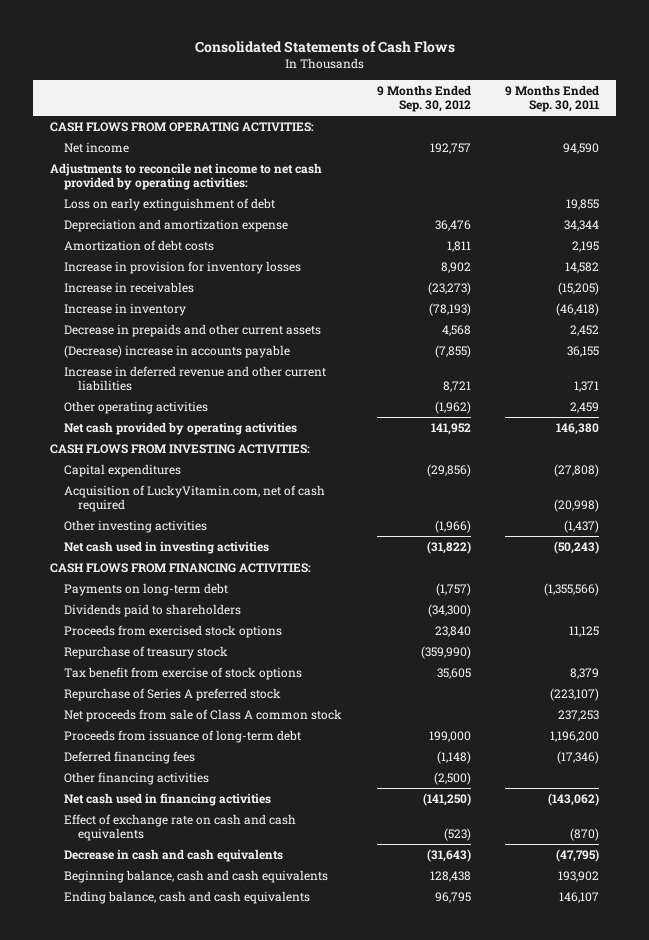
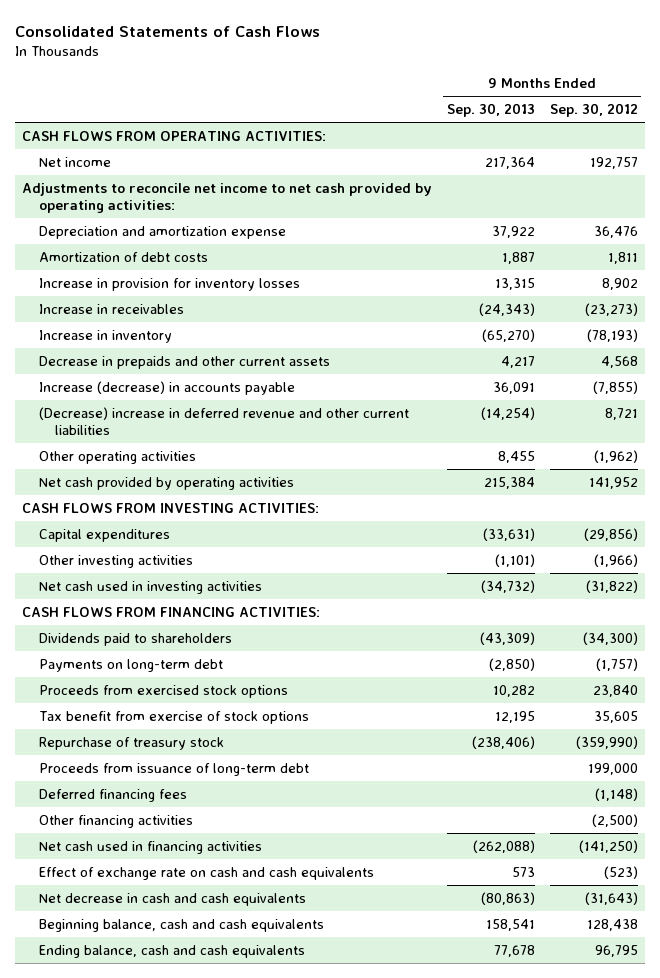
- | 9 Months Ended Sep. 30, 2012 | 9 Months Ended Sep. 30, 2011
+ | 9 Months Ended Sep. 30, 2013 | 9 Months Ended Sep. 30, 2012
- Loss on early extinguishment of debt | | 19,855
- (Decrease) increase in accounts payable | (7,855) | 36,155
- Increase in deferred revenue and other current liabilities | 8,721 | 1,371
+ Increase (decrease) in accounts payable | 36,091 | (7,855)
+ (Decrease) increase in deferred revenue and other current liabilities | (14,254) | 8,721
- Acquisition of LuckyVitamin.com, net of cash required | | (20,998)
moved down: Payments on long-term debt | (2,850) | (1,757)
- Repurchase of Series A preferred stock | | (223,107)
- Net proceeds from sale of Class A common stock | | 237,253
moved down: Repurchase of treasury stock | (238,406) | (359,990)
- Decrease in cash and cash equivalents | (31,643) | (47,795)
+ Net decrease in cash and cash equivalents | (80,863) | (31,643)

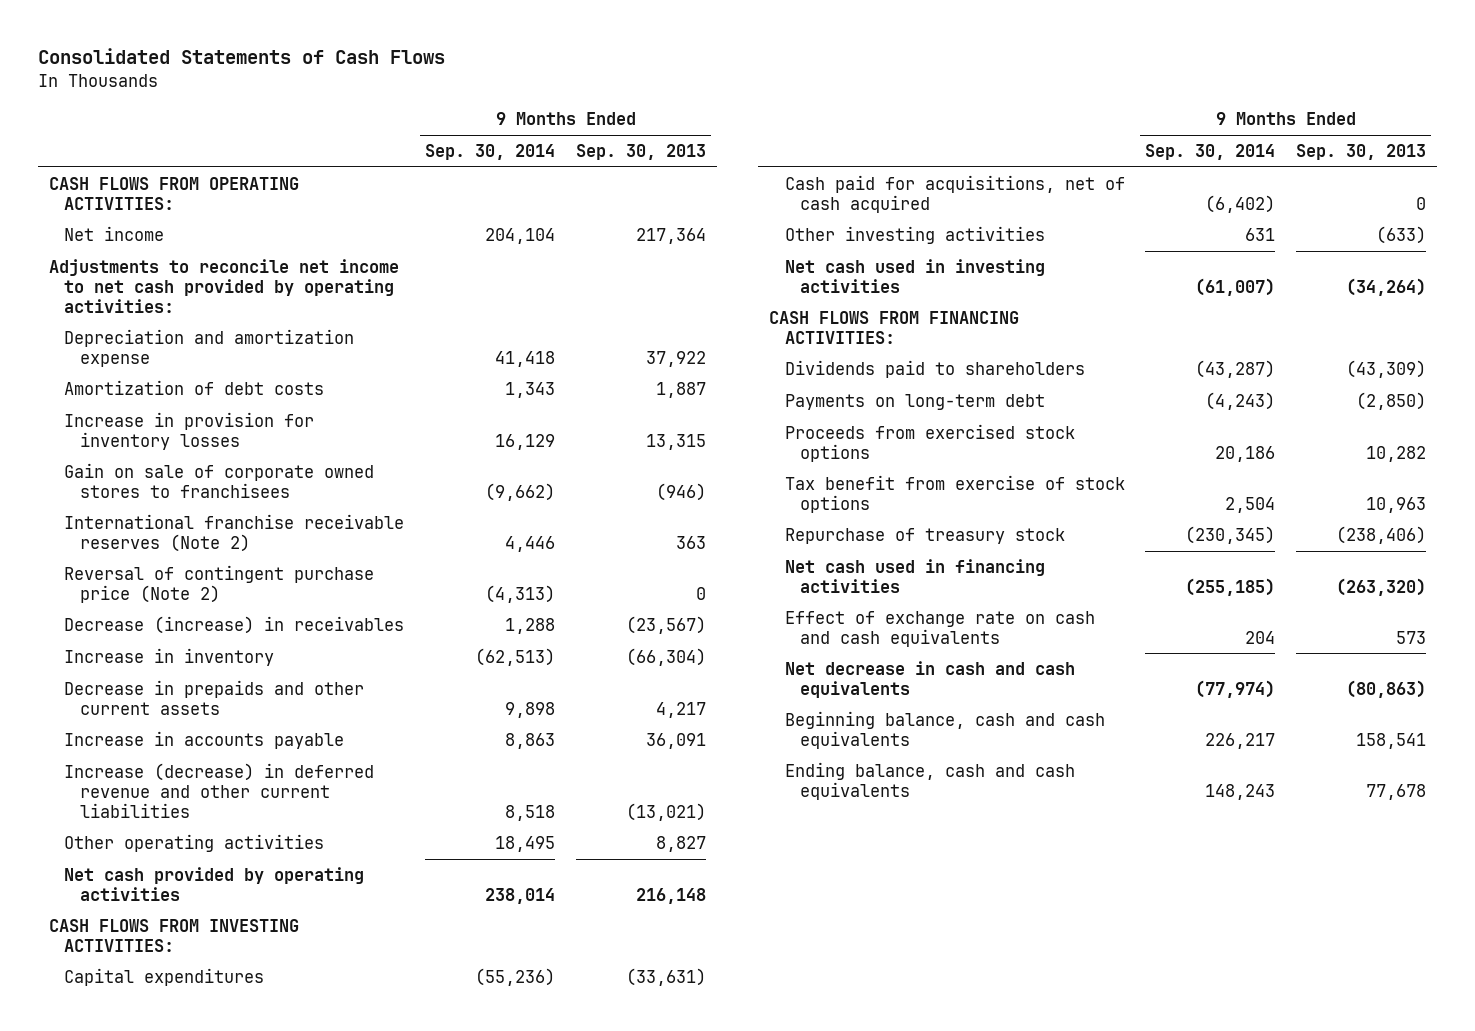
- | 9 Months Ended Sep. 30, 2013 | 9 Months Ended Sep. 30, 2012
+ | 9 Months Ended Sep. 30, 2014 | 9 Months Ended Sep. 30, 2013
- Increase in receivables | (24,343) | (23,273)
- Increase in inventory | (65,270) | (78,193)
+ Gain on sale of corporate owned stores to franchisees | (9,662) | (946)
+ International franchise receivable reserves (Note 2) | 4,446 | 363
+ Reversal of contingent purchase price (Note 2) | (4,313) | 0
+ Decrease (increase) in receivables | 1,288 | (23,567)
+ Increase in inventory | (62,513) | (66,304)
- Increase (decrease) in accounts payable | 36,091 | (7,855)
- (Decrease) increase in deferred revenue and other current liabilities | (14,254) | 8,721
- Other operating activities | 8,455 | (1,962)
- Net cash provided by operating activities | 215,384 | 141,952
+ Increase in accounts payable | 8,863 | 36,091
+ Increase (decrease) in deferred revenue and other current liabilities | 8,518 | (13,021)
+ Other operating activities | 18,495 | 8,827
+ Net cash provided by operating activities | 238,014 | 216,148
- Other investing activities | (1,101) | (1,966)
- Net cash used in investing activities | (34,732) | (31,822)
+ Cash paid for acquisitions, net of cash acquired | (6,402) | 0
+ Other investing activities | 631 | (633)
+ Net cash used in investing activities | (61,007) | (34,264)
- Tax benefit from exercise of stock options | 12,195 | 35,605
+ Tax benefit from exercise of stock options | 2,504 | 10,963
- Proceeds from issuance of long-term debt | | 199,000
- Deferred financing fees | | (1,148)
- Other financing activities | | (2,500)
- Net cash used in financing activities | (262,088) | (141,250)
+ Net cash used in financing activities | (255,185) | (263,320)

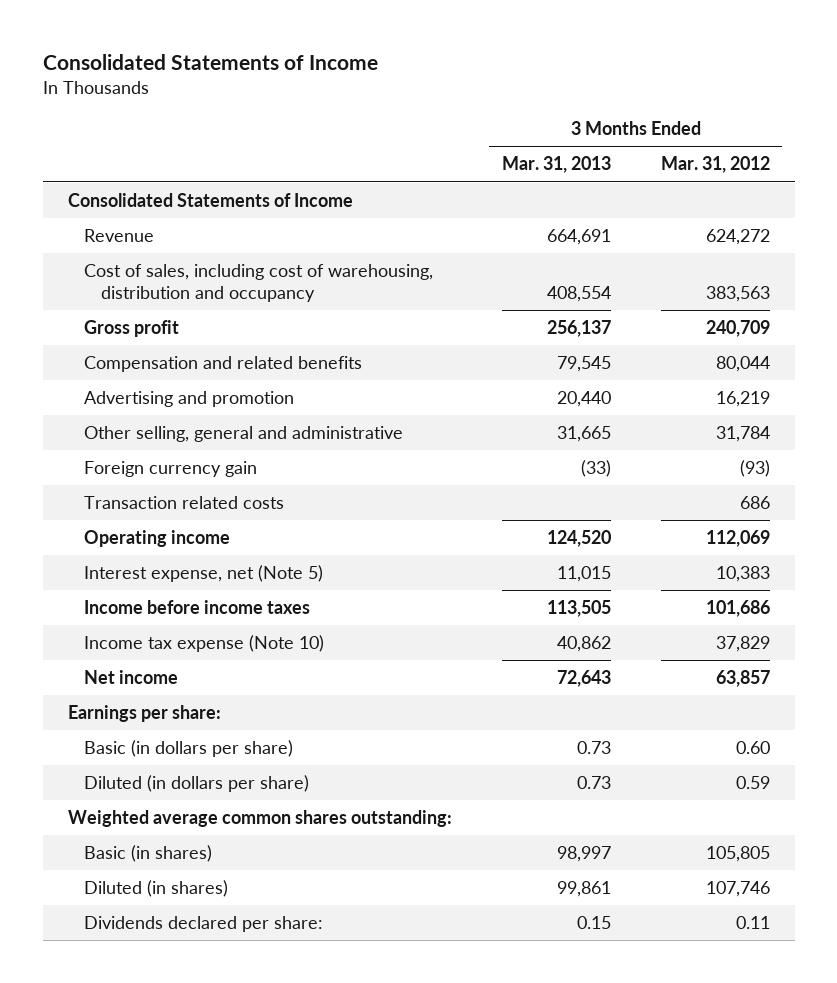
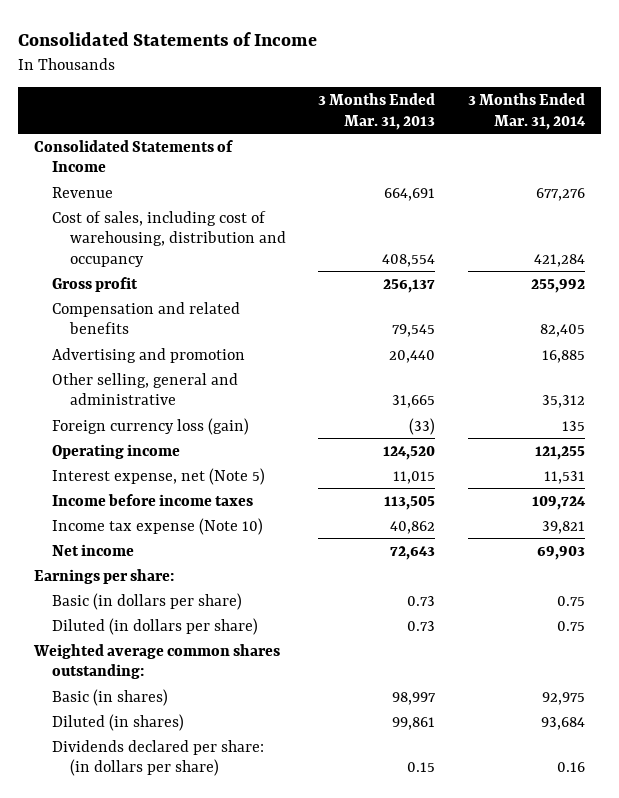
- | 3 Months Ended Mar. 31, 2013 | 3 Months Ended Mar. 31, 2012
+ | 3 Months Ended Mar. 31, 2013 | 3 Months Ended Mar. 31, 2014
- Foreign currency gain | (33) | (93)
- Transaction related costs | | 686
+ Foreign currency loss (gain) | (33) | 135
- Dividends declared per share: | 0.15 | 0.11
+ Dividends declared per share: (in dollars per share) | 0.15 | 0.16

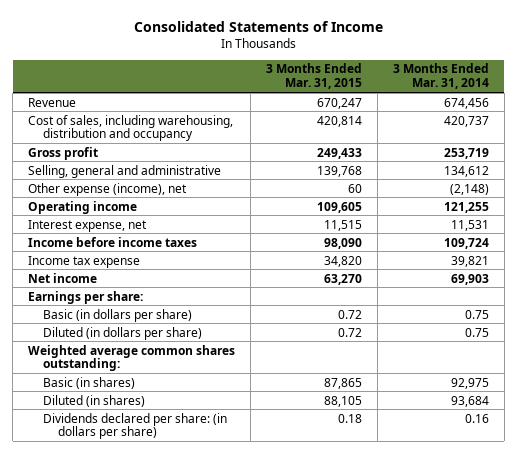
- | 3 Months Ended Mar. 31, 2013 | 3 Months Ended Mar. 31, 2014
+ | 3 Months Ended Mar. 31, 2015 | 3 Months Ended Mar. 31, 2014
- Consolidated Statements of Income
- Revenue | 664,691 | 677,276
- Cost of sales, including cost of warehousing, distribution and occupancy | 408,554 | 421,284
- Gross profit | 256,137 | 255,992
- Compensation and related benefits | 79,545 | 82,405
- Advertising and promotion | 20,440 | 16,885
- Other selling, general and administrative | 31,665 | 35,312
- Foreign currency loss (gain) | (33) | 135
+ Revenue | 670,247 | 674,456
+ Cost of sales, including warehousing, distribution and occupancy | 420,814 | 420,737
+ Gross profit | 249,433 | 253,719
+ Selling, general and administrative | 139,768 | 134,612
+ Other expense (income), net | 60 | (2,148)
- Interest expense, net (Note 5) | 11,015 | 11,531
+ Interest expense, net | 11,515 | 11,531
- Income tax expense (Note 10) | 40,862 | 39,821
+ Income tax expense | 34,820 | 39,821

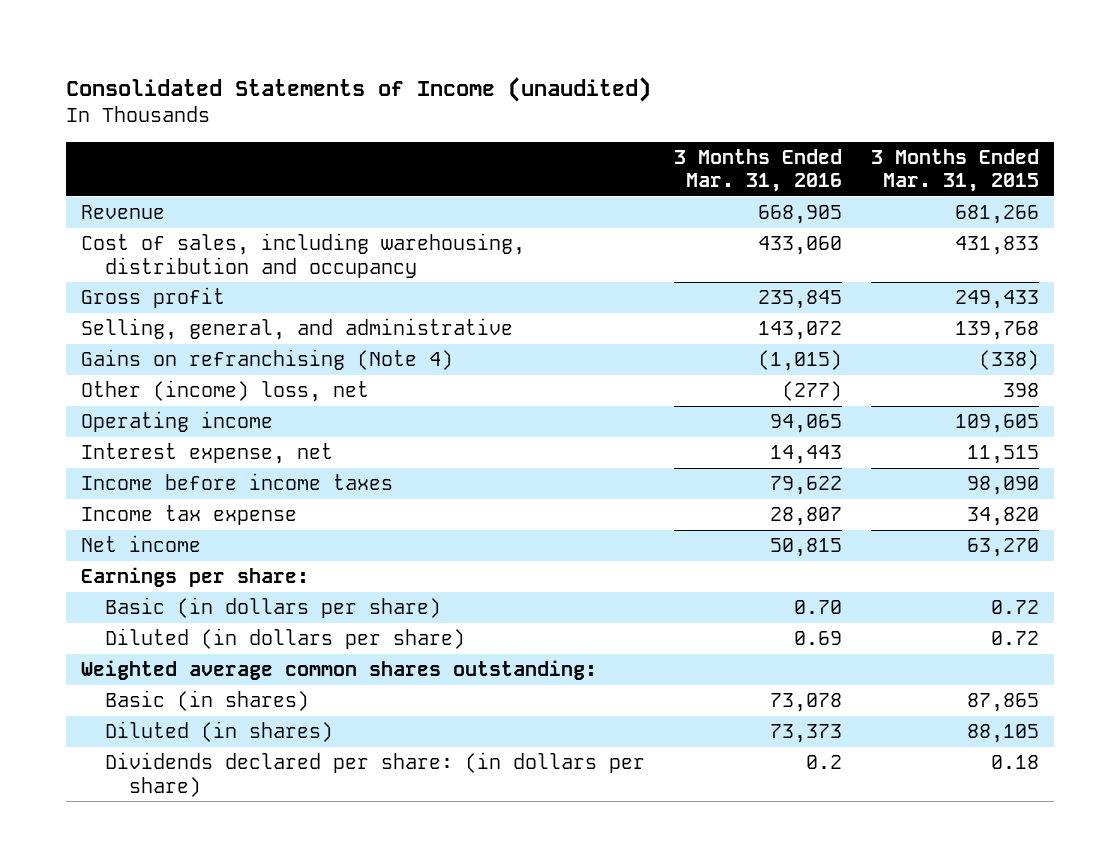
- Consolidated Statements of Income
+ Consolidated Statements of Income (unaudited)
- | 3 Months Ended Mar. 31, 2015 | 3 Months Ended Mar. 31, 2014
+ | 3 Months Ended Mar. 31, 2016 | 3 Months Ended Mar. 31, 2015
- Revenue | 670,247 | 674,456
- Cost of sales, including warehousing, distribution and occupancy | 420,814 | 420,737
+ Revenue | 668,905 | 681,266
+ Cost of sales, including warehousing, distribution and occupancy | 433,060 | 431,833
- Selling, general and administrative | 139,768 | 134,612
- Other expense (income), net | 60 | (2,148)
+ Selling, general, and administrative | 143,072 | 139,768
+ Gains on refranchising (Note 4) | (1,015) | (338)
+ Other (income) loss, net | (277) | 398

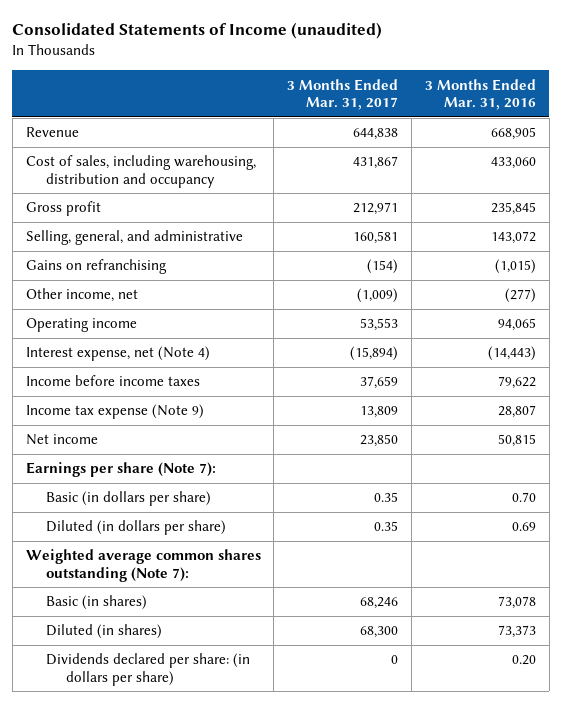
- | 3 Months Ended Mar. 31, 2016 | 3 Months Ended Mar. 31, 2015
+ | 3 Months Ended Mar. 31, 2017 | 3 Months Ended Mar. 31, 2016
- Gains on refranchising (Note 4) | (1,015) | (338)
- Other (income) loss, net | (277) | 398
+ Gains on refranchising | (154) | (1,015)
+ Other income, net | (1,009) | (277)
- Interest expense, net | 14,443 | 11,515
+ Interest expense, net (Note 4) | (15,894) | (14,443)
- Income tax expense | 28,807 | 34,820
+ Income tax expense (Note 9) | 13,809 | 28,807
- Earnings per share:
+ Earnings per share (Note 7):
- Weighted average common shares outstanding:
+ Weighted average common shares outstanding (Note 7):
- Dividends declared per share: (in dollars per share) | 0.2 | 0.18
+ Dividends declared per share: (in dollars per share) | 0 | 0.20

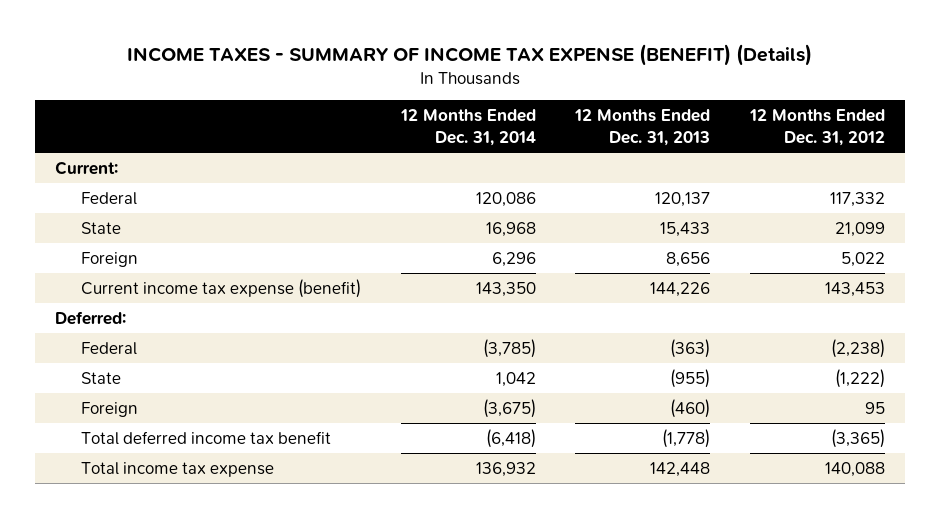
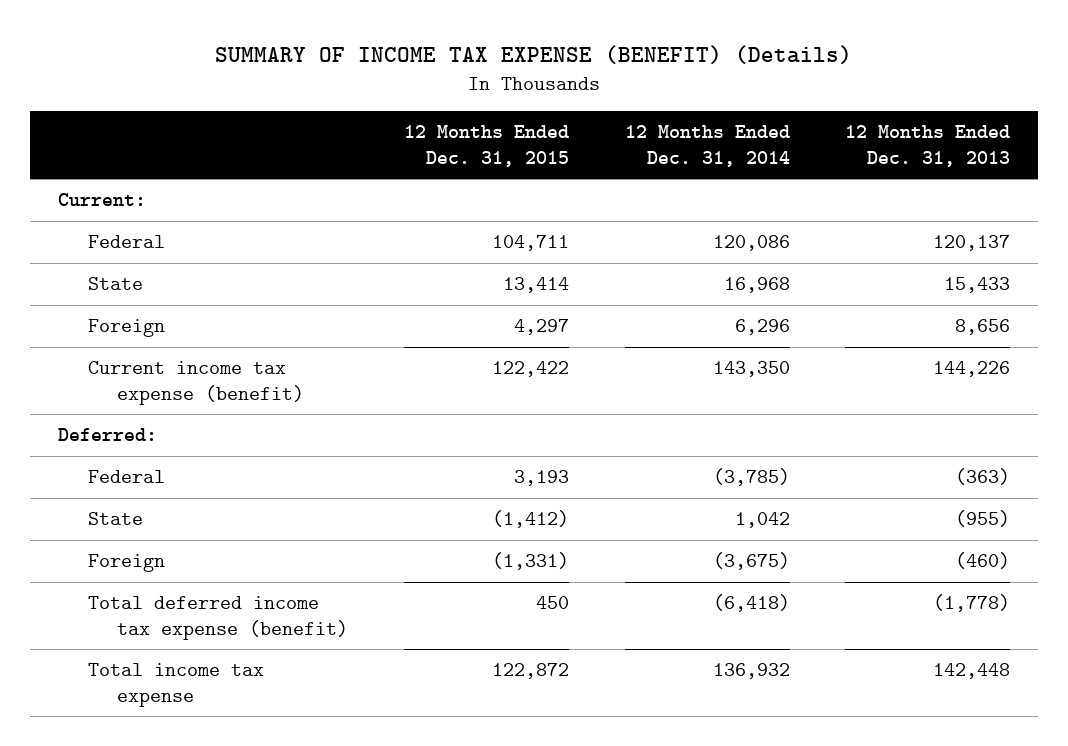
- INCOME TAXES - SUMMARY OF INCOME TAX EXPENSE (BENEFIT) (Details)
+ SUMMARY OF INCOME TAX EXPENSE (BENEFIT) (Details)
- | 12 Months Ended Dec. 31, 2014 | 12 Months Ended Dec. 31, 2013 | 12 Months Ended Dec. 31, 2012
+ | 12 Months Ended Dec. 31, 2015 | 12 Months Ended Dec. 31, 2014 | 12 Months Ended Dec. 31, 2013
- Total deferred income tax benefit | (6,418) | (1,778) | (3,365)
+ Total deferred income tax expense (benefit) | 450 | (6,418) | (1,778)

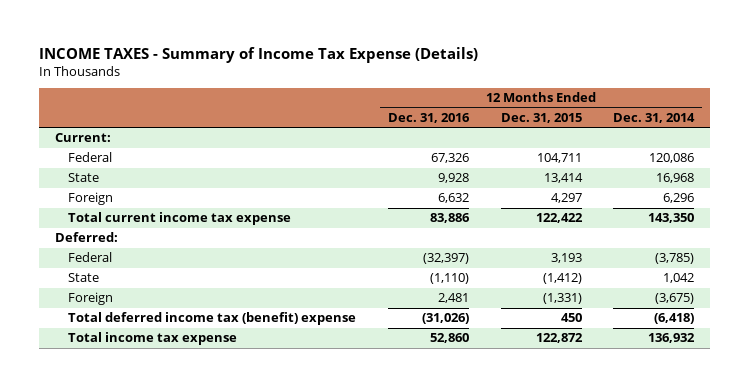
- SUMMARY OF INCOME TAX EXPENSE (BENEFIT) (Details)
+ INCOME TAXES - Summary of Income Tax Expense (Details)
- | 12 Months Ended Dec. 31, 2015 | 12 Months Ended Dec. 31, 2014 | 12 Months Ended Dec. 31, 2013
+ | 12 Months Ended Dec. 31, 2016 | 12 Months Ended Dec. 31, 2015 | 12 Months Ended Dec. 31, 2014
- Current income tax expense (benefit) | 122,422 | 143,350 | 144,226
+ Total current income tax expense | 83,886 | 122,422 | 143,350
- Total deferred income tax expense (benefit) | 450 | (6,418) | (1,778)
+ Total deferred income tax (benefit) expense | (31,026) | 450 | (6,418)

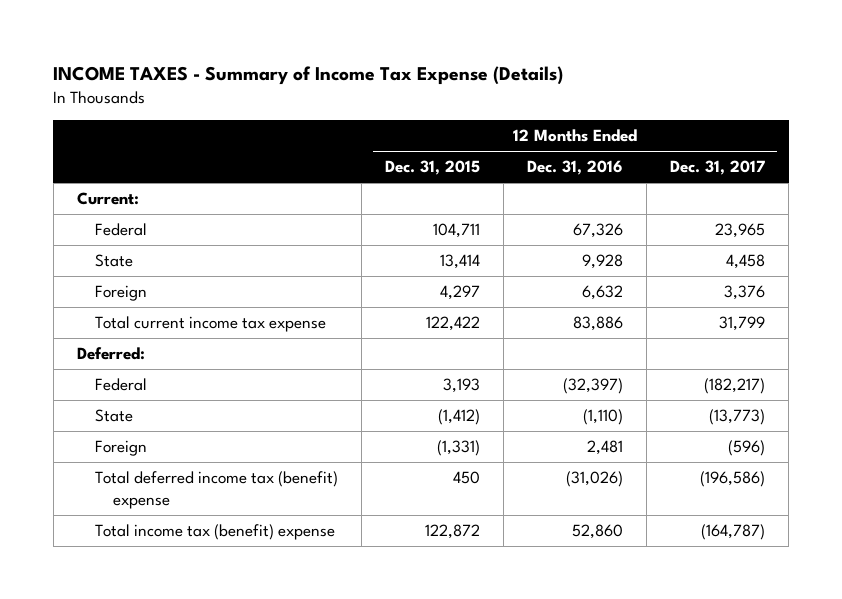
- | 12 Months Ended Dec. 31, 2016 | 12 Months Ended Dec. 31, 2015 | 12 Months Ended Dec. 31, 2014
+ | 12 Months Ended Dec. 31, 2015 | 12 Months Ended Dec. 31, 2016 | 12 Months Ended Dec. 31, 2017
- Total income tax expense | 52,860 | 122,872 | 136,932
+ Total income tax (benefit) expense | 122,872 | 52,860 | (164,787)

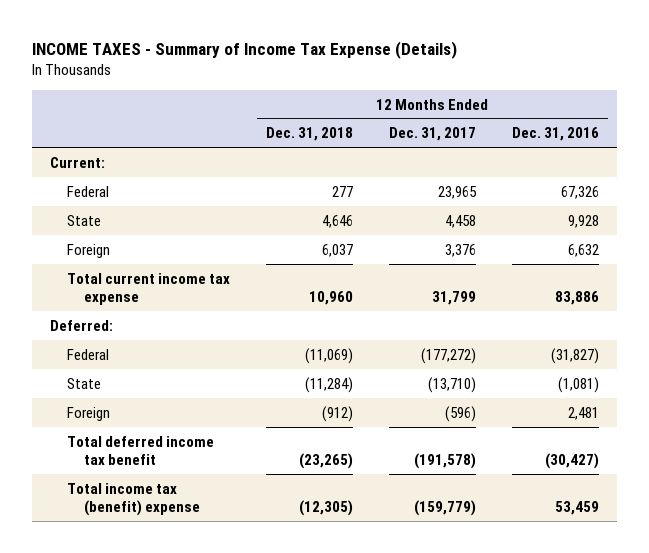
- | 12 Months Ended Dec. 31, 2015 | 12 Months Ended Dec. 31, 2016 | 12 Months Ended Dec. 31, 2017
+ | 12 Months Ended Dec. 31, 2018 | 12 Months Ended Dec. 31, 2017 | 12 Months Ended Dec. 31, 2016
- Federal | 3,193 | (32,397) | (182,217)
- State | (1,412) | (1,110) | (13,773)
+ Federal | (11,069) | (177,272) | (31,827)
+ State | (11,284) | (13,710) | (1,081)
- Total deferred income tax (benefit) expense | 450 | (31,026) | (196,586)
- Total income tax (benefit) expense | 122,872 | 52,860 | (164,787)
+ Total deferred income tax benefit | (23,265) | (191,578) | (30,427)
+ Total income tax (benefit) expense | (12,305) | (159,779) | 53,459

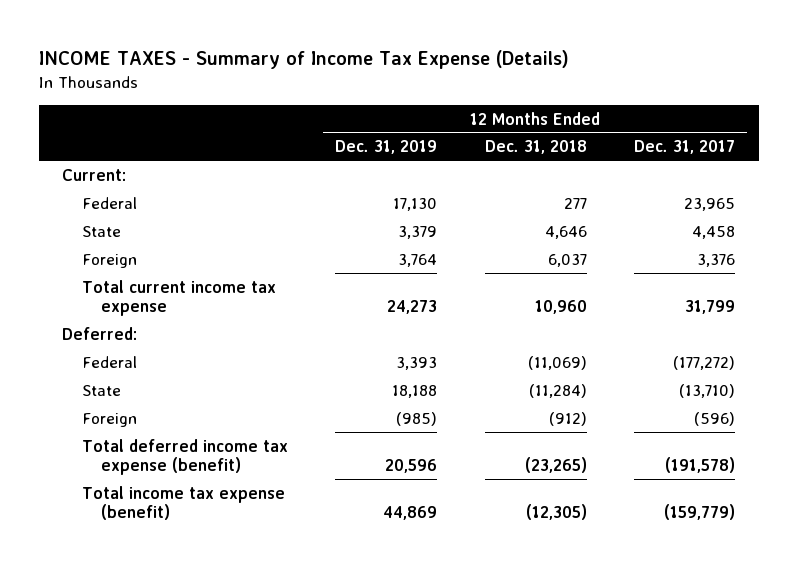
- | 12 Months Ended Dec. 31, 2018 | 12 Months Ended Dec. 31, 2017 | 12 Months Ended Dec. 31, 2016
+ | 12 Months Ended Dec. 31, 2019 | 12 Months Ended Dec. 31, 2018 | 12 Months Ended Dec. 31, 2017
- Total deferred income tax benefit | (23,265) | (191,578) | (30,427)
- Total income tax (benefit) expense | (12,305) | (159,779) | 53,459
+ Total deferred income tax expense (benefit) | 20,596 | (23,265) | (191,578)
+ Total income tax expense (benefit) | 44,869 | (12,305) | (159,779)

